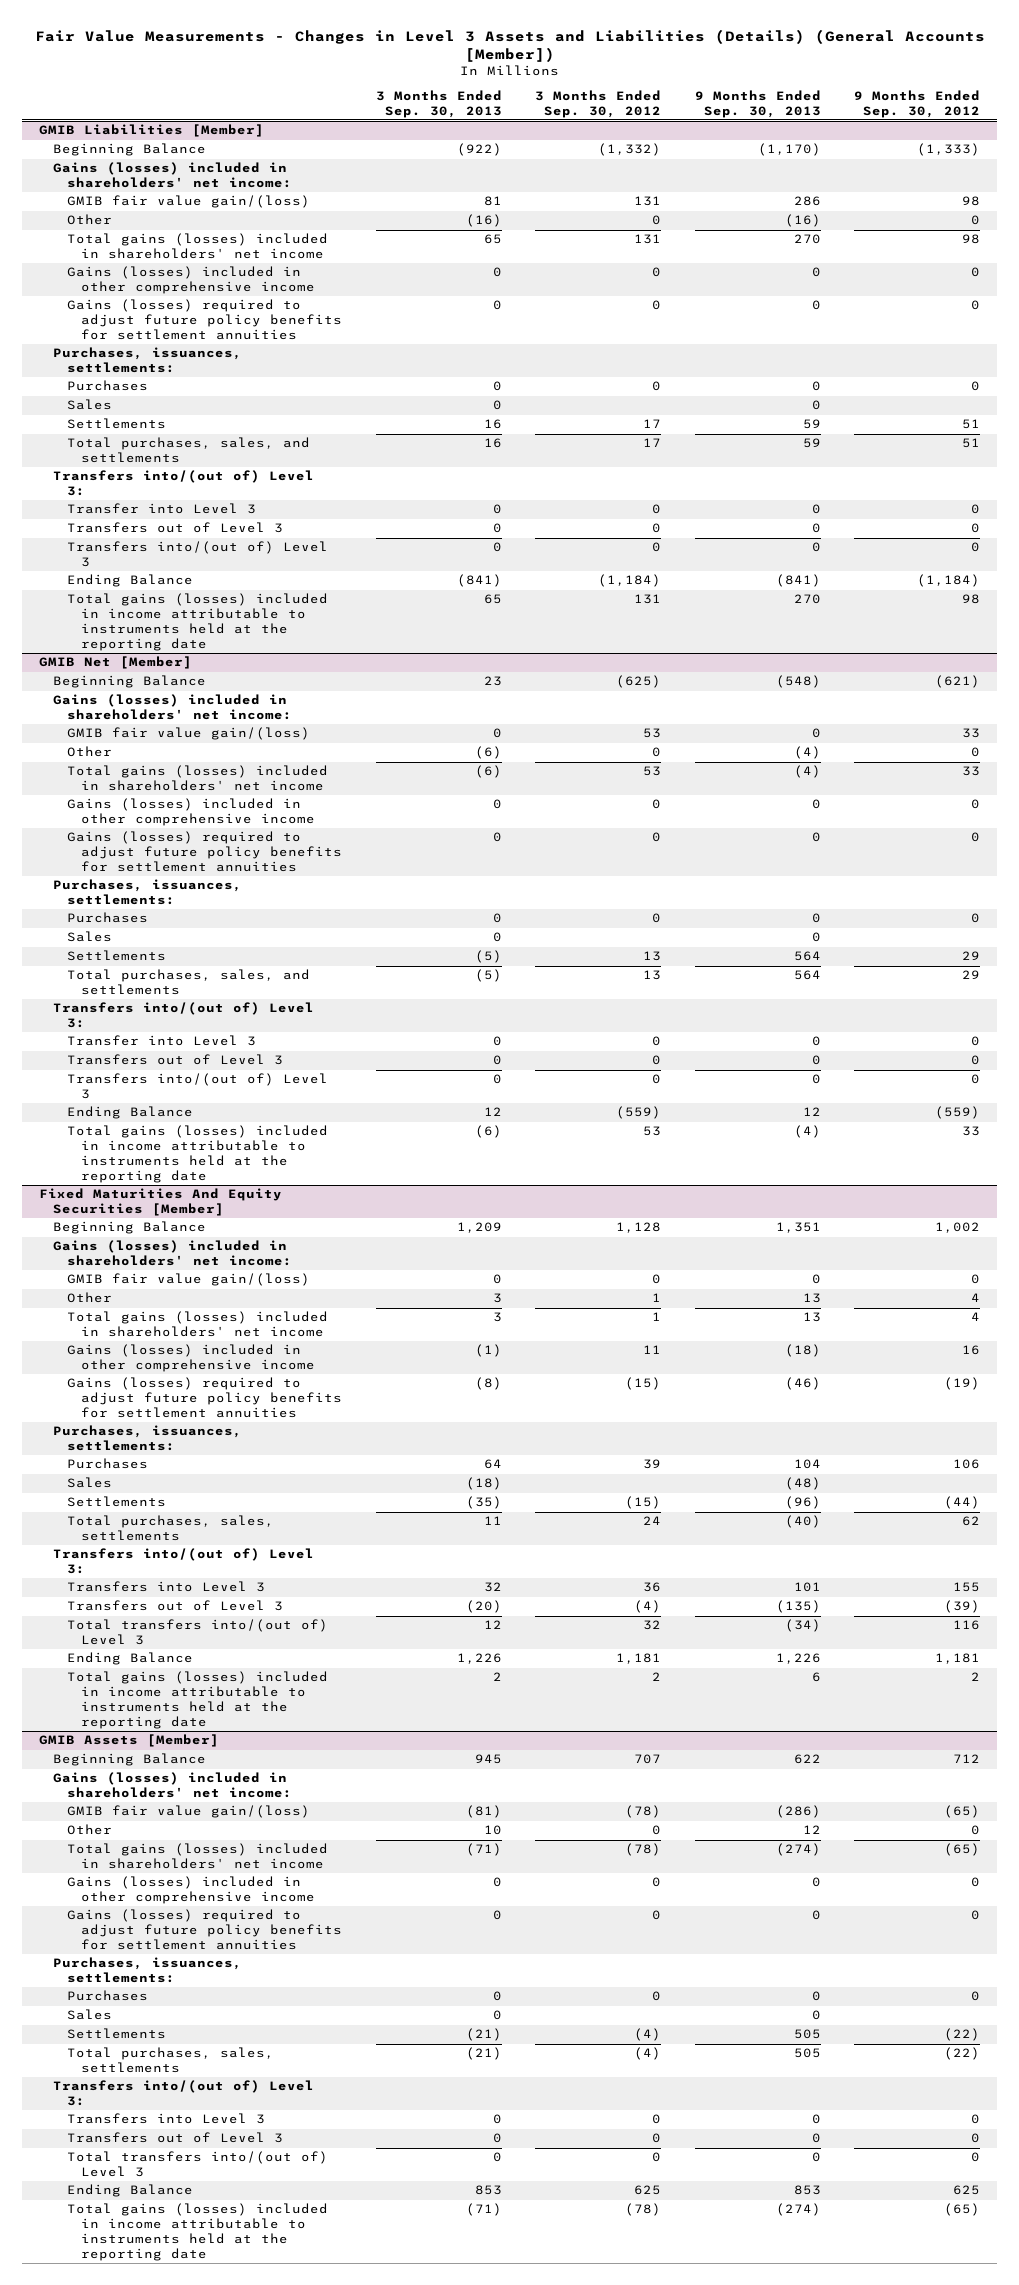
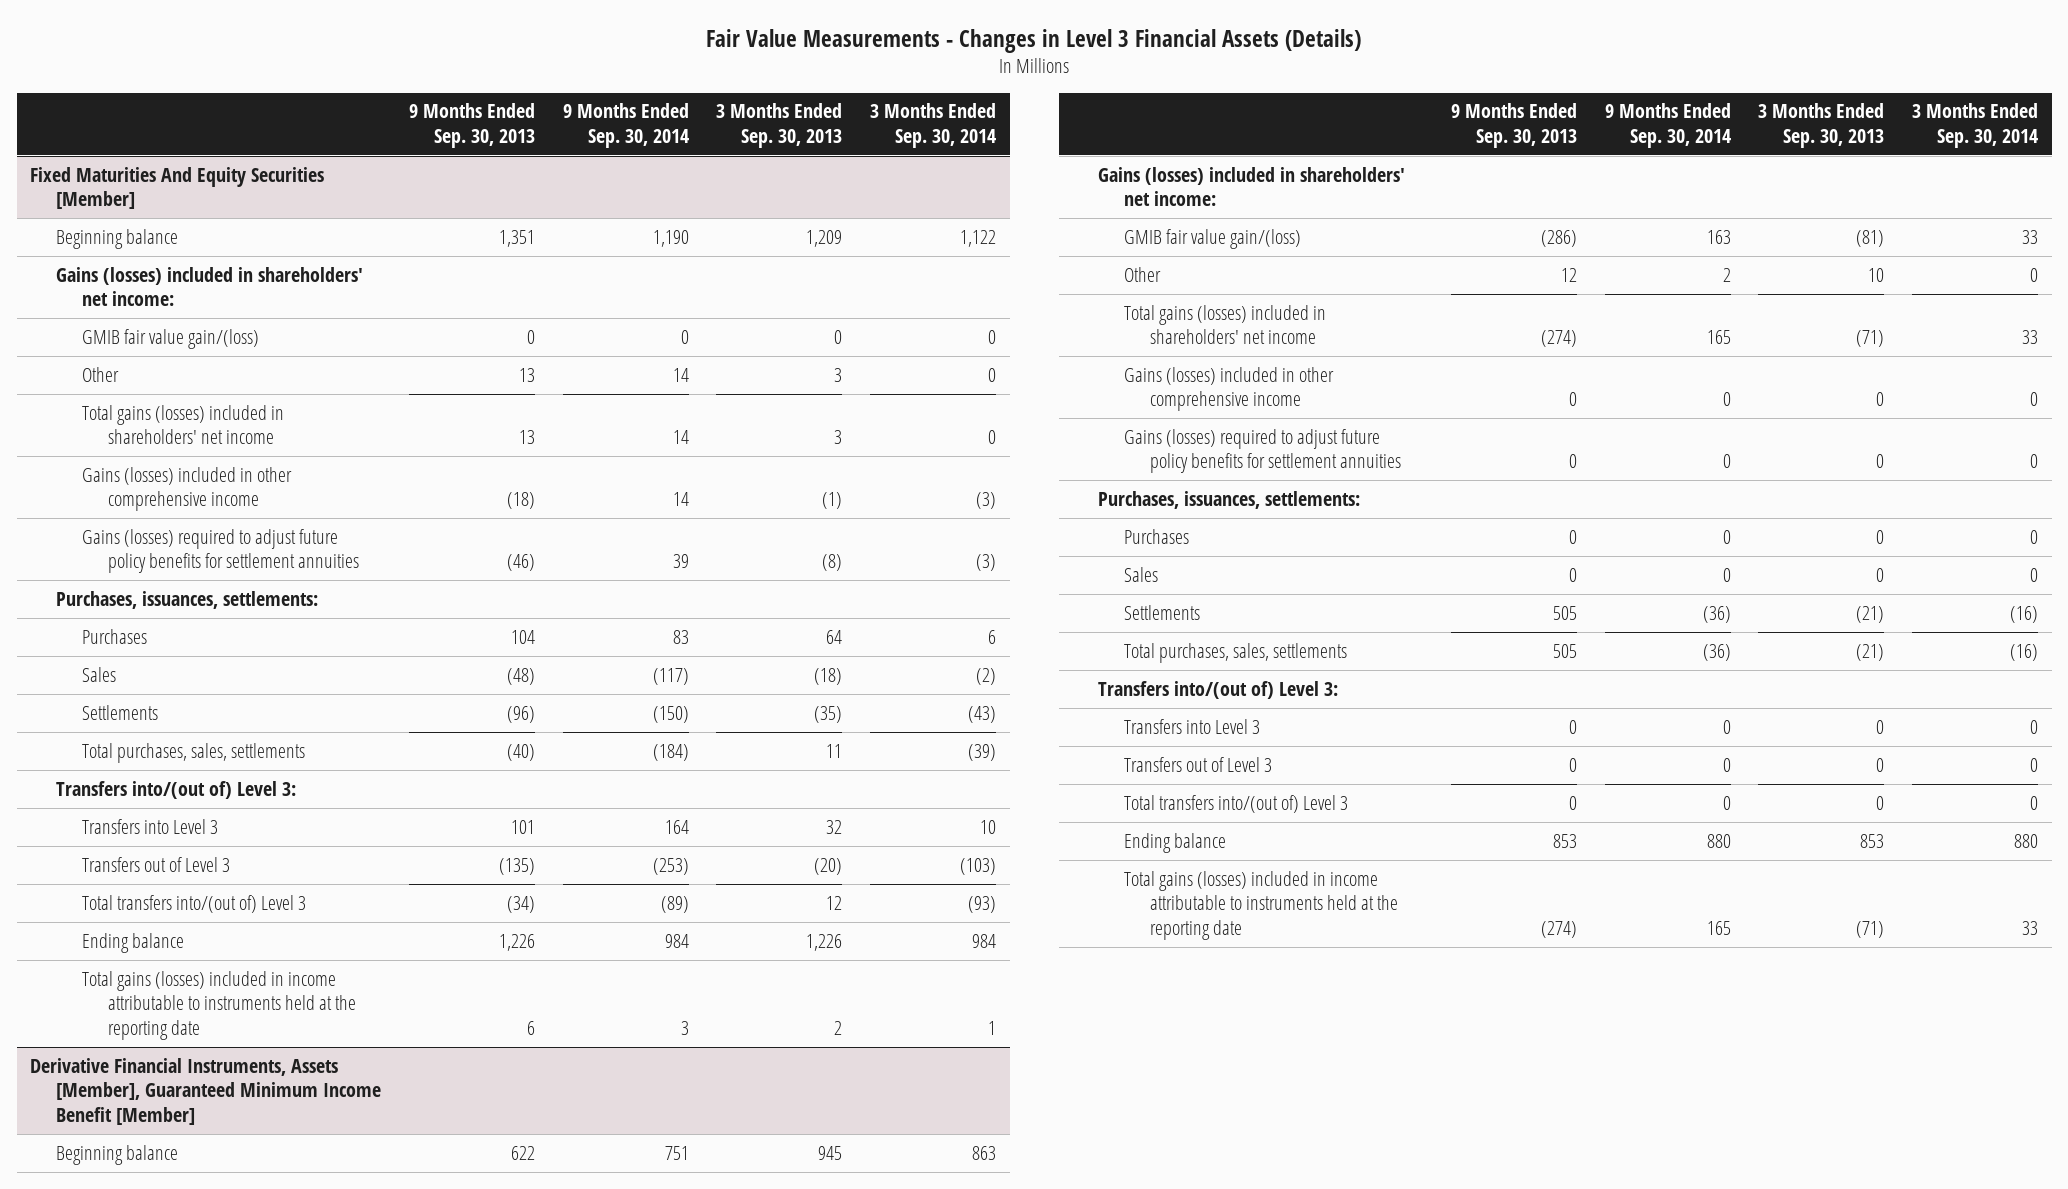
- Fair Value Measurements - Changes in Level 3 Assets and Liabilities (Details) (General Accounts [Member])
+ Fair Value Measurements - Changes in Level 3 Financial Assets (Details)
- | 3 Months Ended Sep. 30, 2013 | 3 Months Ended Sep. 30, 2012 | 9 Months Ended Sep. 30, 2013 | 9 Months Ended Sep. 30, 2012
+ | 9 Months Ended Sep. 30, 2013 | 9 Months Ended Sep. 30, 2014 | 3 Months Ended Sep. 30, 2013 | 3 Months Ended Sep. 30, 2014
- GMIB Liabilities [Member]
- Beginning Balance | (922) | (1,332) | (1,170) | (1,333)
- Gains (losses) included in shareholders' net income:
- GMIB fair value gain/(loss) | 81 | 131 | 286 | 98
- Other | (16) | 0 | (16) | 0
- Total gains (losses) included in shareholders' net income | 65 | 131 | 270 | 98
- Gains (losses) included in other comprehensive income | 0 | 0 | 0 | 0
- Gains (losses) required to adjust future policy benefits for settlement annuities | 0 | 0 | 0 | 0
- Purchases, issuances, settlements:
- Purchases | 0 | 0 | 0 | 0
- Sales | 0 | | 0 |
- Settlements | 16 | 17 | 59 | 51
- Total purchases, sales, and settlements | 16 | 17 | 59 | 51
- Transfers into/(out of) Level 3:
- Transfer into Level 3 | 0 | 0 | 0 | 0
- Transfers out of Level 3 | 0 | 0 | 0 | 0
- Transfers into/(out of) Level 3 | 0 | 0 | 0 | 0
- Ending Balance | (841) | (1,184) | (841) | (1,184)
- Total gains (losses) included in income attributable to instruments held at the reporting date | 65 | 131 | 270 | 98
- GMIB Net [Member]
- Beginning Balance | 23 | (625) | (548) | (621)
- Gains (losses) included in shareholders' net income:
- GMIB fair value gain/(loss) | 0 | 53 | 0 | 33
- Other | (6) | 0 | (4) | 0
- Total gains (losses) included in shareholders' net income | (6) | 53 | (4) | 33
- Gains (losses) included in other comprehensive income | 0 | 0 | 0 | 0
- Gains (losses) required to adjust future policy benefits for settlement annuities | 0 | 0 | 0 | 0
- Purchases, issuances, settlements:
- Purchases | 0 | 0 | 0 | 0
- Sales | 0 | | 0 |
- Settlements | (5) | 13 | 564 | 29
- Total purchases, sales, and settlements | (5) | 13 | 564 | 29
- Transfers into/(out of) Level 3:
- Transfer into Level 3 | 0 | 0 | 0 | 0
- Transfers out of Level 3 | 0 | 0 | 0 | 0
- Transfers into/(out of) Level 3 | 0 | 0 | 0 | 0
- Ending Balance | 12 | (559) | 12 | (559)
- Total gains (losses) included in income attributable to instruments held at the reporting date | (6) | 53 | (4) | 33
@ Fixed Maturities And Equity Securities [Member]
- Beginning Balance | 1,209 | 1,128 | 1,351 | 1,002
+ Beginning balance | 1,351 | 1,190 | 1,209 | 1,122
- Ending Balance | 1,226 | 1,181 | 1,226 | 1,181
+ Ending balance | 1,226 | 984 | 1,226 | 984
- GMIB Assets [Member]
- Beginning Balance | 945 | 707 | 622 | 712
+ Derivative Financial Instruments, Assets [Member], Guaranteed Minimum Income Benefit [Member]
+ Beginning balance | 622 | 751 | 945 | 863
- Ending Balance | 853 | 625 | 853 | 625
+ Ending balance | 853 | 880 | 853 | 880

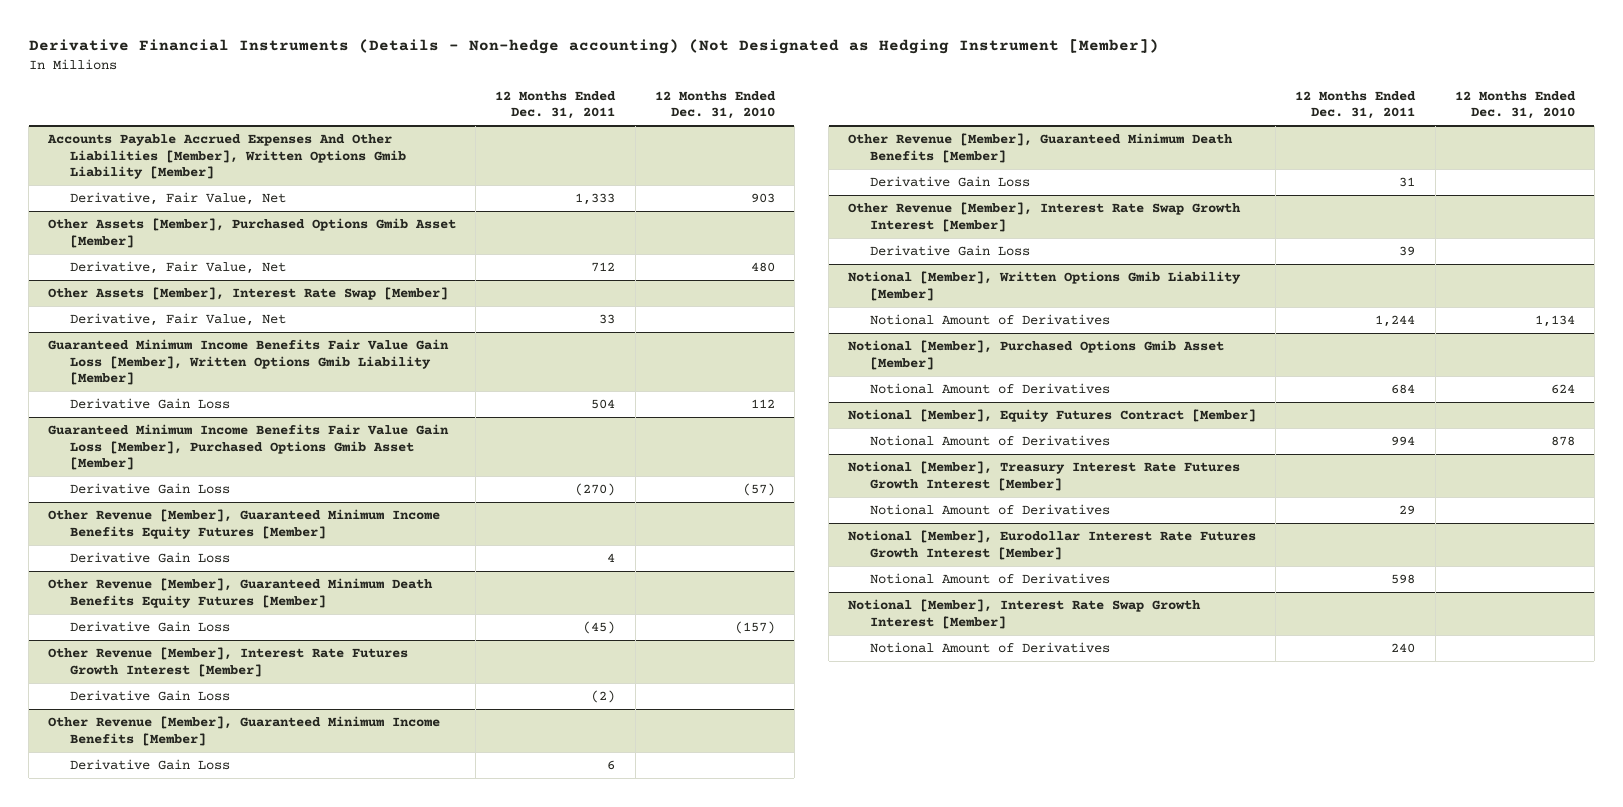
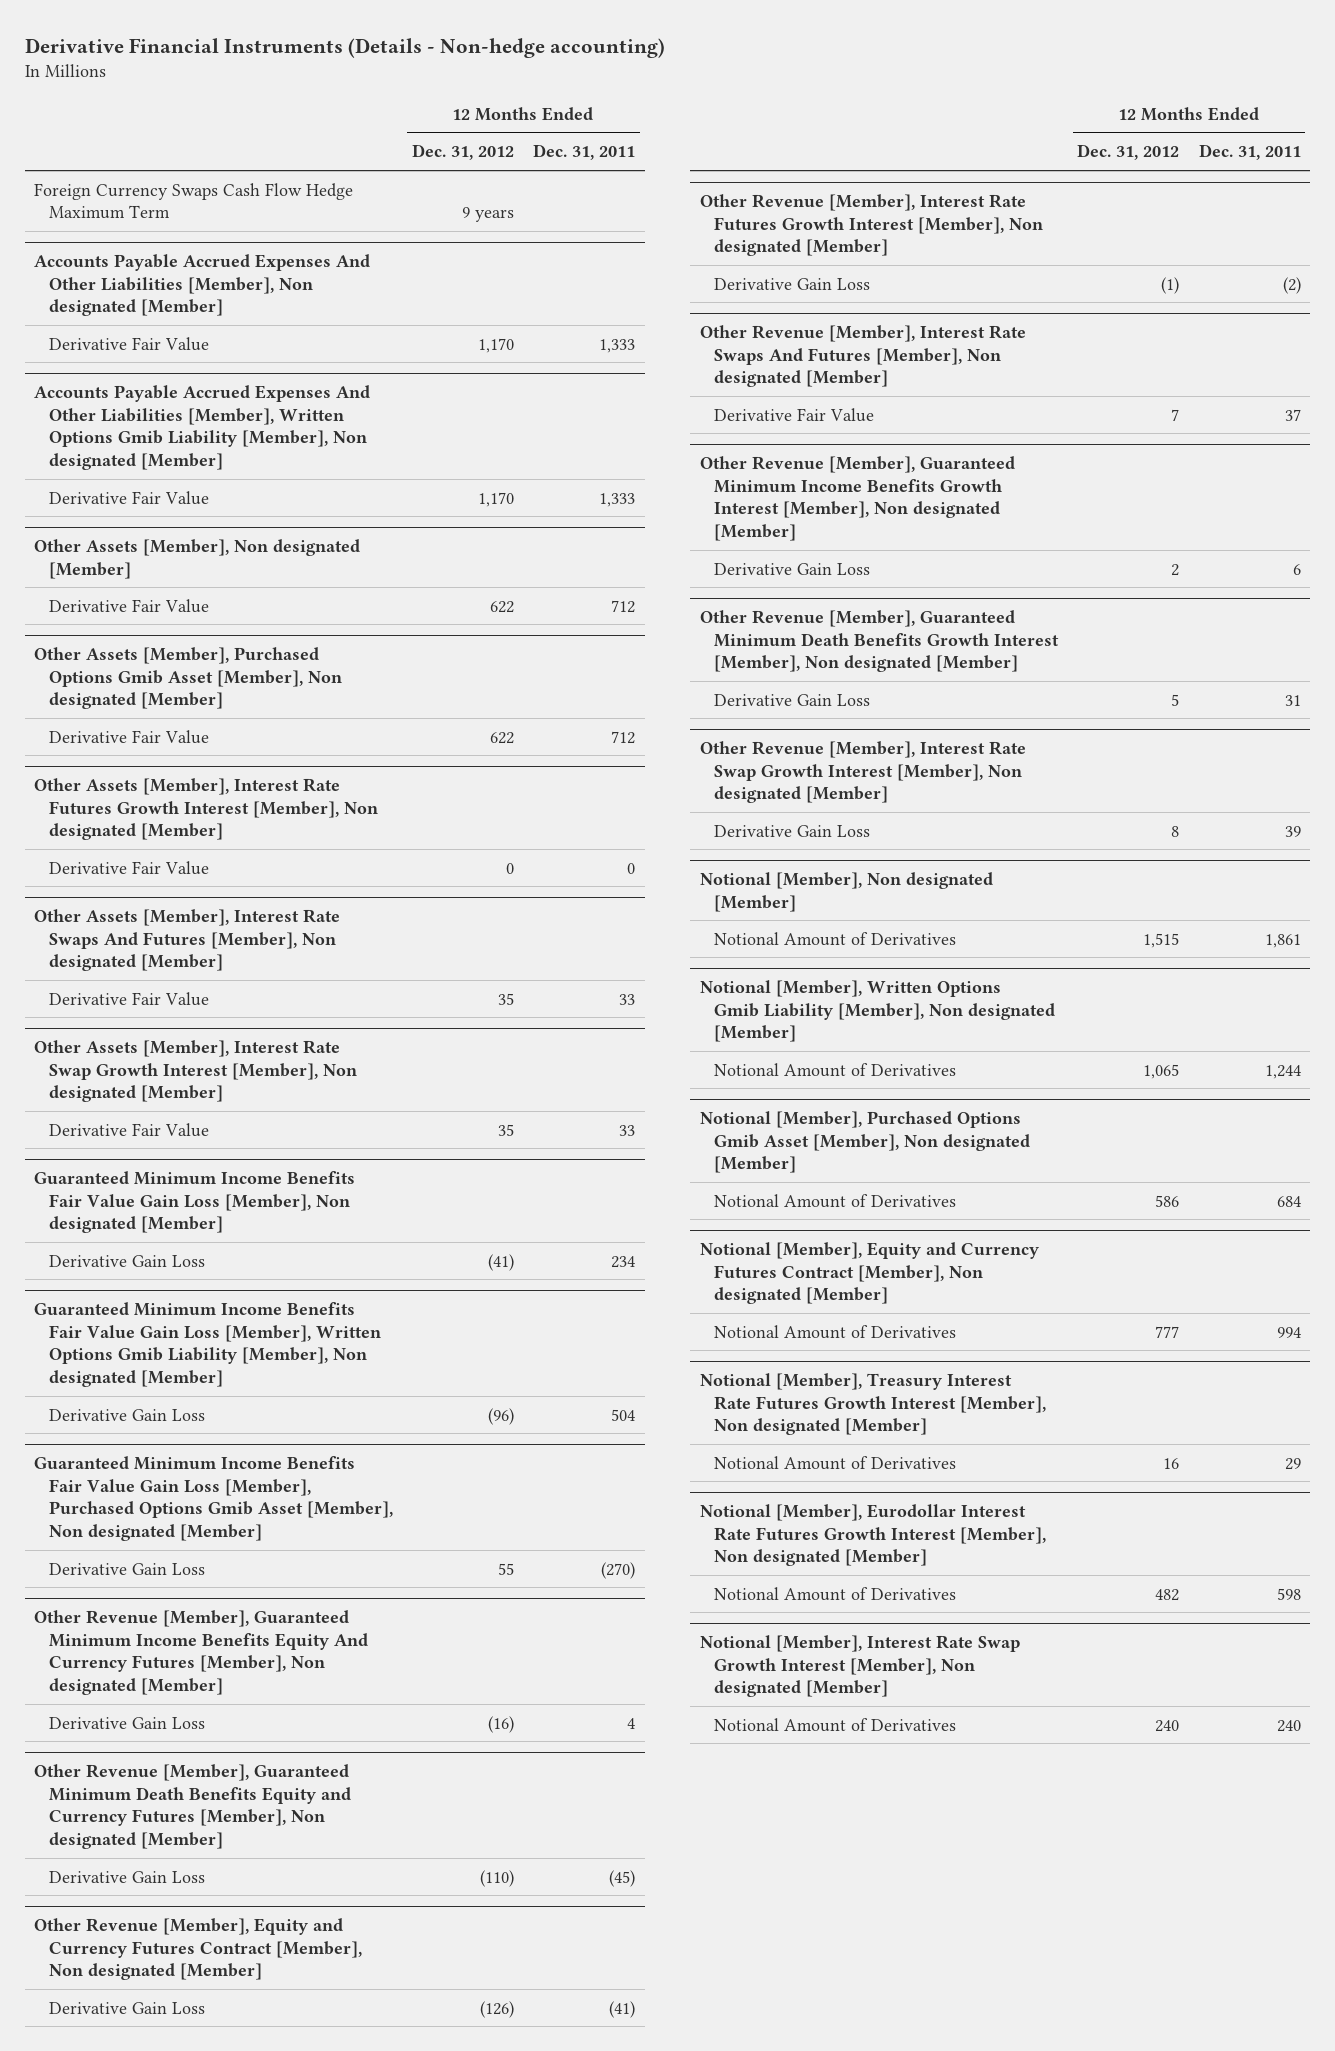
- Derivative Financial Instruments (Details - Non-hedge accounting) (Not Designated as Hedging Instrument [Member])
+ Derivative Financial Instruments (Details - Non-hedge accounting)
- | 12 Months Ended Dec. 31, 2011 | 12 Months Ended Dec. 31, 2010
+ | 12 Months Ended Dec. 31, 2012 | 12 Months Ended Dec. 31, 2011
- Accounts Payable Accrued Expenses And Other Liabilities [Member], Written Options Gmib Liability [Member]
- Derivative, Fair Value, Net | 1,333 | 903
- Other Assets [Member], Purchased Options Gmib Asset [Member]
- Derivative, Fair Value, Net | 712 | 480
- Other Assets [Member], Interest Rate Swap [Member]
- Derivative, Fair Value, Net | 33 |
- Guaranteed Minimum Income Benefits Fair Value Gain Loss [Member], Written Options Gmib Liability [Member]
+ Foreign Currency Swaps Cash Flow Hedge Maximum Term | 9 years |
+ Accounts Payable Accrued Expenses And Other Liabilities [Member], Non designated [Member]
+ Derivative Fair Value | 1,170 | 1,333
+ Accounts Payable Accrued Expenses And Other Liabilities [Member], Written Options Gmib Liability [Member], Non designated [Member]
+ Derivative Fair Value | 1,170 | 1,333
+ Other Assets [Member], Non designated [Member]
+ Derivative Fair Value | 622 | 712
+ Other Assets [Member], Purchased Options Gmib Asset [Member], Non designated [Member]
+ Derivative Fair Value | 622 | 712
+ Other Assets [Member], Interest Rate Futures Growth Interest [Member], Non designated [Member]
+ Derivative Fair Value | 0 | 0
+ Other Assets [Member], Interest Rate Swaps And Futures [Member], Non designated [Member]
+ Derivative Fair Value | 35 | 33
+ Other Assets [Member], Interest Rate Swap Growth Interest [Member], Non designated [Member]
+ Derivative Fair Value | 35 | 33
+ Guaranteed Minimum Income Benefits Fair Value Gain Loss [Member], Non designated [Member]
+ Derivative Gain Loss | (41) | 234
+ Guaranteed Minimum Income Benefits Fair Value Gain Loss [Member], Written Options Gmib Liability [Member], Non designated [Member]
- Guaranteed Minimum Income Benefits Fair Value Gain Loss [Member], Purchased Options Gmib Asset [Member]
+ Guaranteed Minimum Income Benefits Fair Value Gain Loss [Member], Purchased Options Gmib Asset [Member], Non designated [Member]
- Other Revenue [Member], Guaranteed Minimum Income Benefits Equity Futures [Member]
+ Other Revenue [Member], Guaranteed Minimum Income Benefits Equity And Currency Futures [Member], Non designated [Member]
- Other Revenue [Member], Guaranteed Minimum Death Benefits Equity Futures [Member]
+ Other Revenue [Member], Guaranteed Minimum Death Benefits Equity and Currency Futures [Member], Non designated [Member]
- Other Revenue [Member], Interest Rate Futures Growth Interest [Member]
+ Other Revenue [Member], Equity and Currency Futures Contract [Member], Non designated [Member]
+ Derivative Gain Loss | (126) | (41)
+ Other Revenue [Member], Interest Rate Futures Growth Interest [Member], Non designated [Member]
- Other Revenue [Member], Guaranteed Minimum Income Benefits [Member]
+ Other Revenue [Member], Interest Rate Swaps And Futures [Member], Non designated [Member]
+ Derivative Fair Value | 7 | 37
+ Other Revenue [Member], Guaranteed Minimum Income Benefits Growth Interest [Member], Non designated [Member]
- Other Revenue [Member], Guaranteed Minimum Death Benefits [Member]
+ Other Revenue [Member], Guaranteed Minimum Death Benefits Growth Interest [Member], Non designated [Member]
- Other Revenue [Member], Interest Rate Swap Growth Interest [Member]
+ Other Revenue [Member], Interest Rate Swap Growth Interest [Member], Non designated [Member]
- Notional [Member], Written Options Gmib Liability [Member]
+ Notional [Member], Non designated [Member]
+ Notional Amount of Derivatives | 1,515 | 1,861
+ Notional [Member], Written Options Gmib Liability [Member], Non designated [Member]
- Notional [Member], Purchased Options Gmib Asset [Member]
+ Notional [Member], Purchased Options Gmib Asset [Member], Non designated [Member]
- Notional [Member], Equity Futures Contract [Member]
+ Notional [Member], Equity and Currency Futures Contract [Member], Non designated [Member]
- Notional [Member], Treasury Interest Rate Futures Growth Interest [Member]
+ Notional [Member], Treasury Interest Rate Futures Growth Interest [Member], Non designated [Member]
- Notional [Member], Eurodollar Interest Rate Futures Growth Interest [Member]
+ Notional [Member], Eurodollar Interest Rate Futures Growth Interest [Member], Non designated [Member]
- Notional [Member], Interest Rate Swap Growth Interest [Member]
+ Notional [Member], Interest Rate Swap Growth Interest [Member], Non designated [Member]

